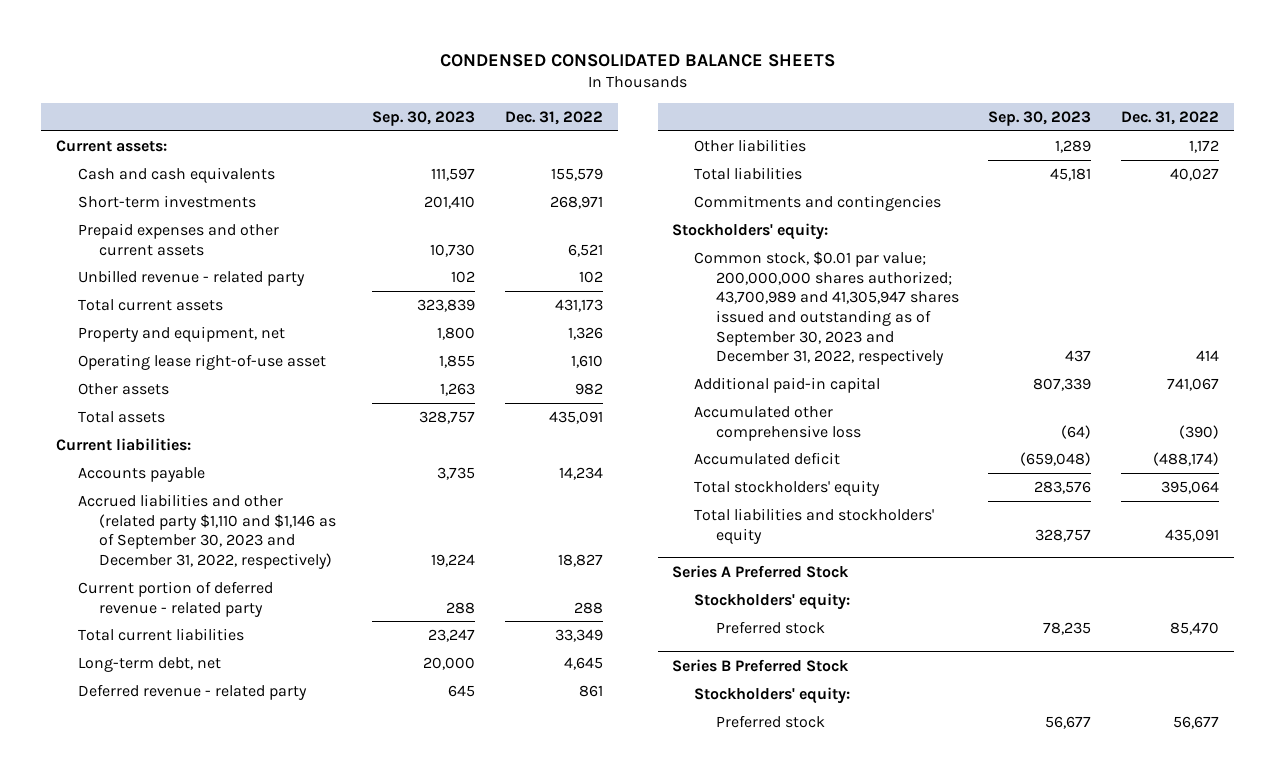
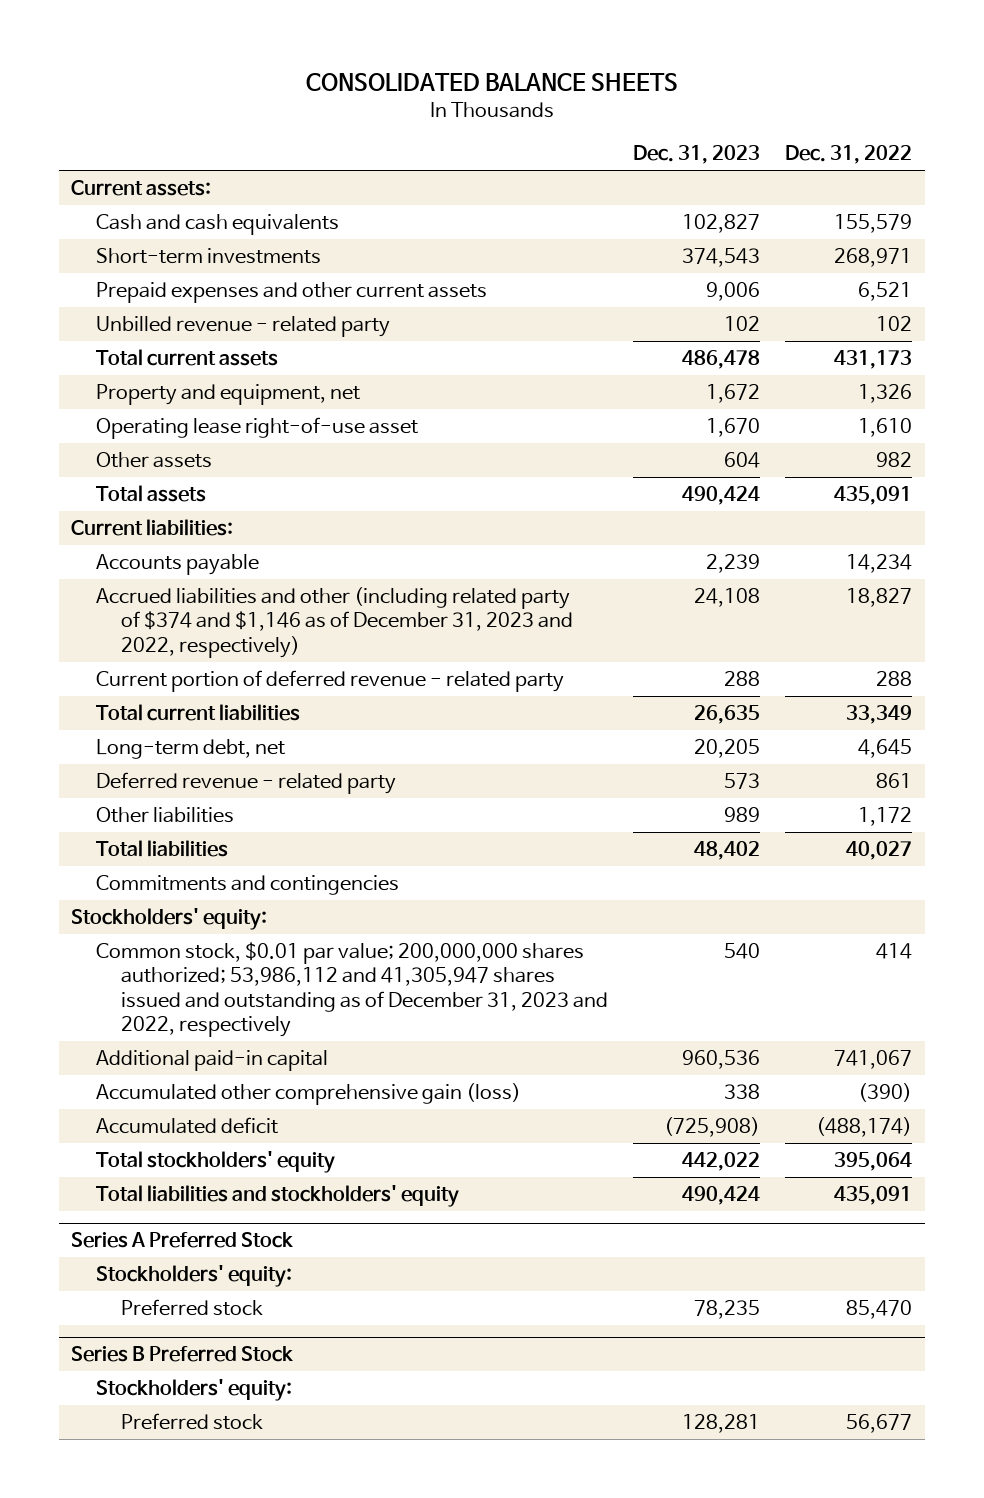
- CONDENSED CONSOLIDATED BALANCE SHEETS
+ CONSOLIDATED BALANCE SHEETS
- | Sep. 30, 2023 | Dec. 31, 2022
+ | Dec. 31, 2023 | Dec. 31, 2022
- Accrued liabilities and other (related party $1,110 and $1,146 as of September 30, 2023 and December 31, 2022, respectively) | 19,224 | 18,827
+ Accrued liabilities and other (including related party of $374 and $1,146 as of December 31, 2023 and 2022, respectively) | 24,108 | 18,827
- Common stock, $0.01 par value; 200,000,000 shares authorized; 43,700,989 and 41,305,947 shares issued and outstanding as of September 30, 2023 and December 31, 2022, respectively | 437 | 414
+ Common stock, $0.01 par value; 200,000,000 shares authorized; 53,986,112 and 41,305,947 shares issued and outstanding as of December 31, 2023 and 2022, respectively | 540 | 414
- Accumulated other comprehensive loss | (64) | (390)
+ Accumulated other comprehensive gain (loss) | 338 | (390)

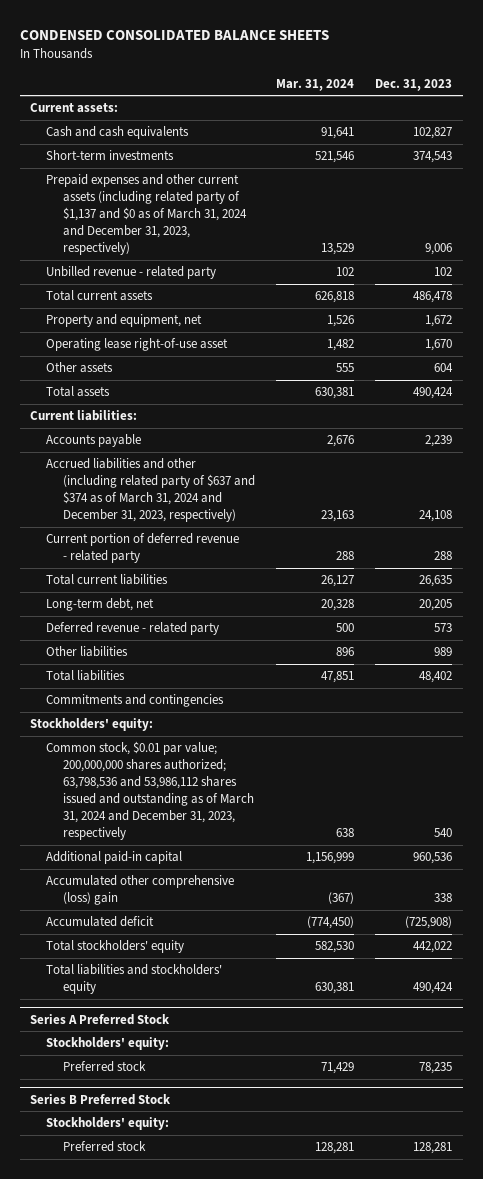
- CONSOLIDATED BALANCE SHEETS
+ CONDENSED CONSOLIDATED BALANCE SHEETS
- | Dec. 31, 2023 | Dec. 31, 2022
+ | Mar. 31, 2024 | Dec. 31, 2023
- Prepaid expenses and other current assets | 9,006 | 6,521
+ Prepaid expenses and other current assets (including related party of $1,137 and $0 as of March 31, 2024 and December 31, 2023, respectively) | 13,529 | 9,006
- Accrued liabilities and other (including related party of $374 and $1,146 as of December 31, 2023 and 2022, respectively) | 24,108 | 18,827
+ Accrued liabilities and other (including related party of $637 and $374 as of March 31, 2024 and December 31, 2023, respectively) | 23,163 | 24,108
- Common stock, $0.01 par value; 200,000,000 shares authorized; 53,986,112 and 41,305,947 shares issued and outstanding as of December 31, 2023 and 2022, respectively | 540 | 414
+ Common stock, $0.01 par value; 200,000,000 shares authorized; 63,798,536 and 53,986,112 shares issued and outstanding as of March 31, 2024 and December 31, 2023, respectively | 638 | 540
- Accumulated other comprehensive gain (loss) | 338 | (390)
+ Accumulated other comprehensive (loss) gain | (367) | 338

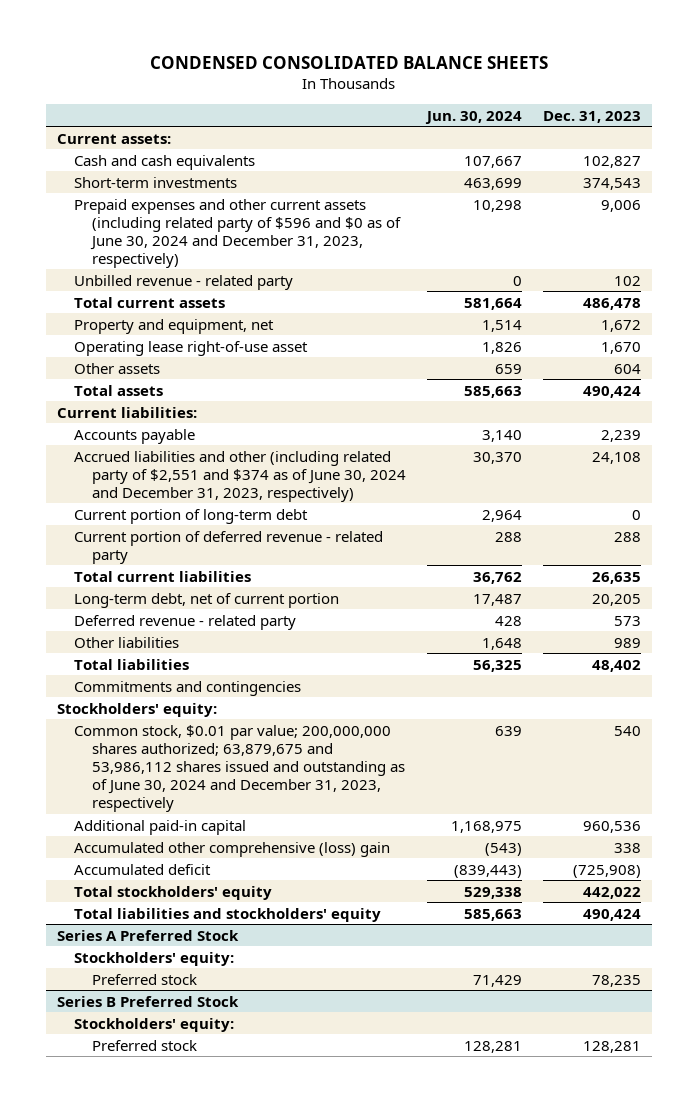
- | Mar. 31, 2024 | Dec. 31, 2023
+ | Jun. 30, 2024 | Dec. 31, 2023
- Prepaid expenses and other current assets (including related party of $1,137 and $0 as of March 31, 2024 and December 31, 2023, respectively) | 13,529 | 9,006
+ Prepaid expenses and other current assets (including related party of $596 and $0 as of June 30, 2024 and December 31, 2023, respectively) | 10,298 | 9,006
- Accrued liabilities and other (including related party of $637 and $374 as of March 31, 2024 and December 31, 2023, respectively) | 23,163 | 24,108
+ Accrued liabilities and other (including related party of $2,551 and $374 as of June 30, 2024 and December 31, 2023, respectively) | 30,370 | 24,108
+ Current portion of long-term debt | 2,964 | 0
- Long-term debt, net | 20,328 | 20,205
+ Long-term debt, net of current portion | 17,487 | 20,205
- Common stock, $0.01 par value; 200,000,000 shares authorized; 63,798,536 and 53,986,112 shares issued and outstanding as of March 31, 2024 and December 31, 2023, respectively | 638 | 540
+ Common stock, $0.01 par value; 200,000,000 shares authorized; 63,879,675 and 53,986,112 shares issued and outstanding as of June 30, 2024 and December 31, 2023, respectively | 639 | 540

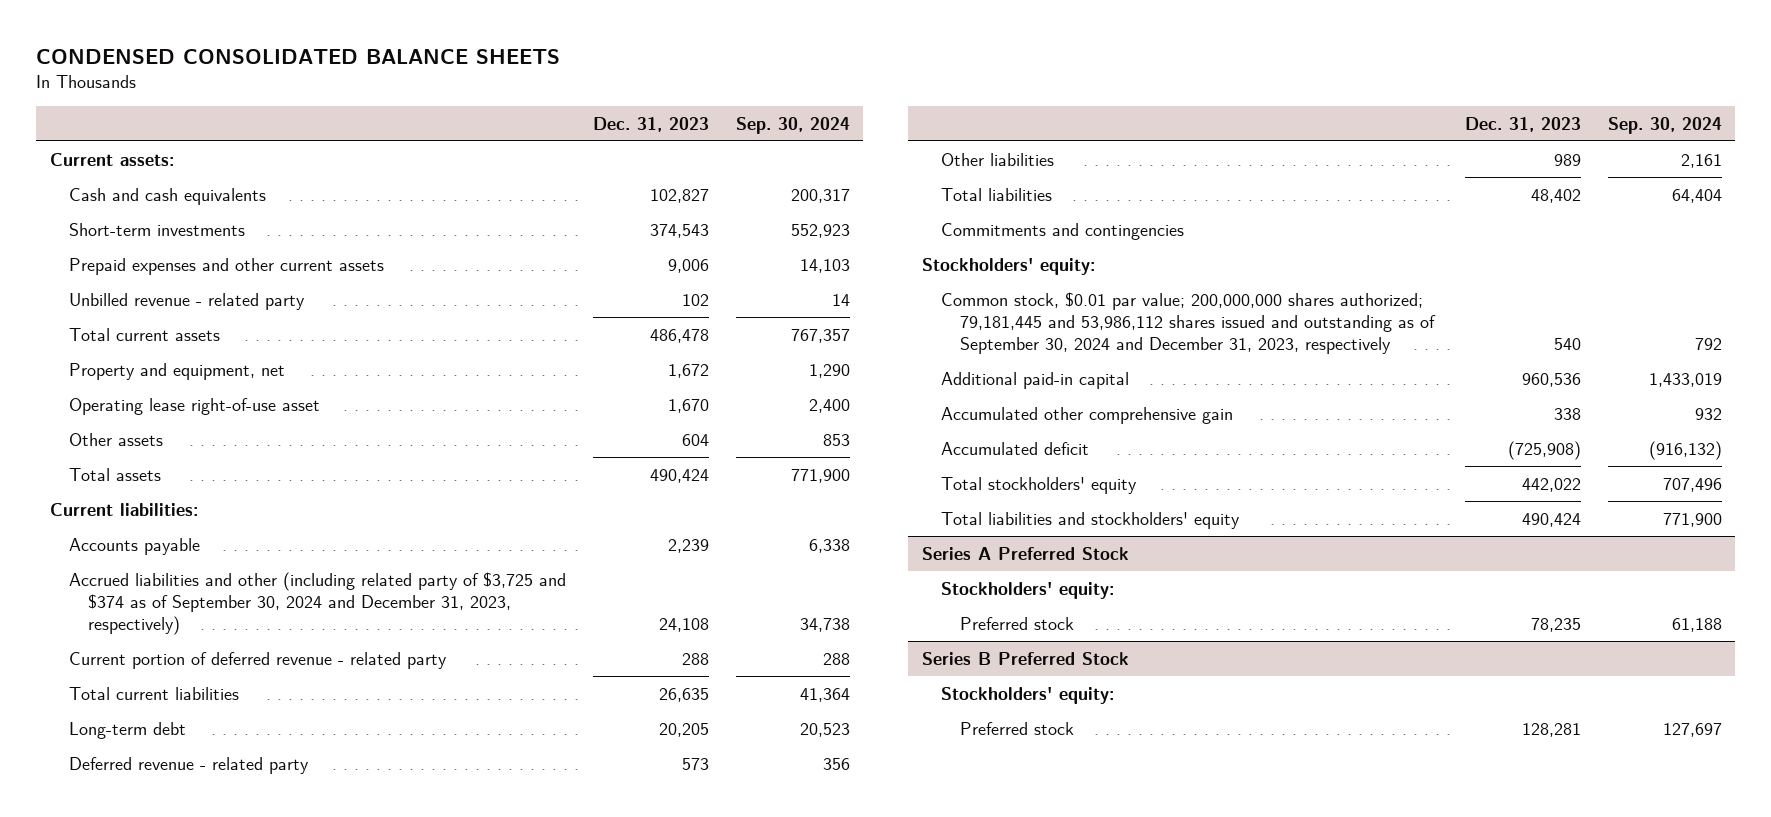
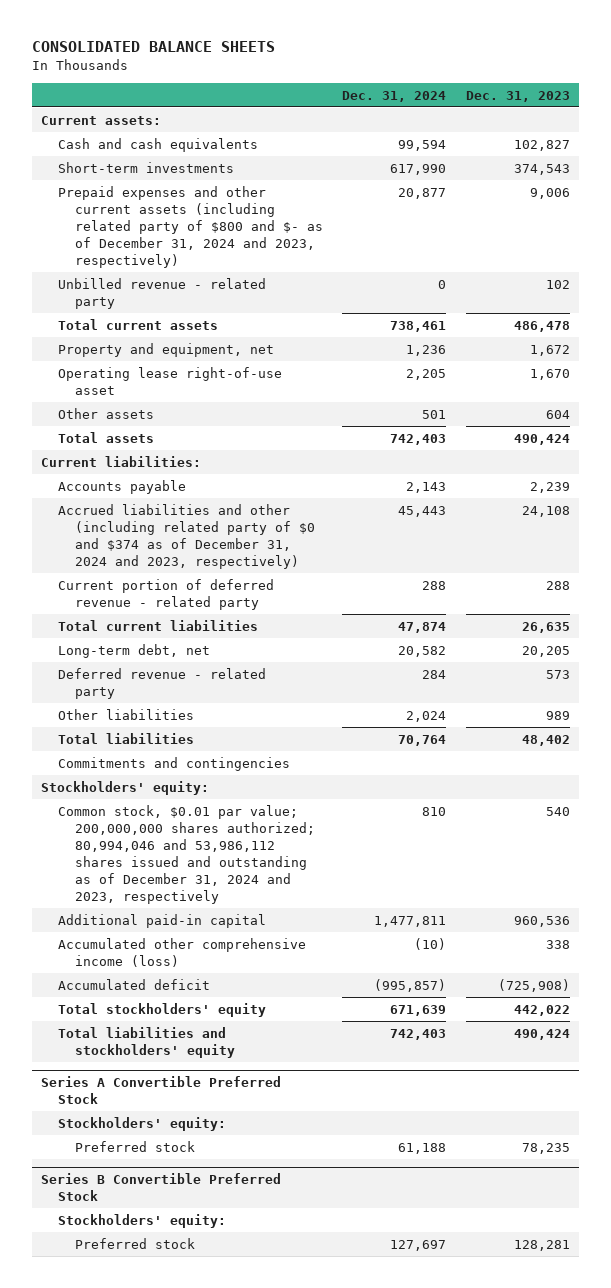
- CONDENSED CONSOLIDATED BALANCE SHEETS
+ CONSOLIDATED BALANCE SHEETS
- | Dec. 31, 2023 | Sep. 30, 2024
+ | Dec. 31, 2024 | Dec. 31, 2023
- Prepaid expenses and other current assets | 9,006 | 14,103
+ Prepaid expenses and other current assets (including related party of $800 and $- as of December 31, 2024 and 2023, respectively) | 20,877 | 9,006
- Accrued liabilities and other (including related party of $3,725 and $374 as of September 30, 2024 and December 31, 2023, respectively) | 24,108 | 34,738
+ Accrued liabilities and other (including related party of $0 and $374 as of December 31, 2024 and 2023, respectively) | 45,443 | 24,108
- Long-term debt | 20,205 | 20,523
+ Long-term debt, net | 20,582 | 20,205
- Common stock, $0.01 par value; 200,000,000 shares authorized; 79,181,445 and 53,986,112 shares issued and outstanding as of September 30, 2024 and December 31, 2023, respectively | 540 | 792
+ Common stock, $0.01 par value; 200,000,000 shares authorized; 80,994,046 and 53,986,112 shares issued and outstanding as of December 31, 2024 and 2023, respectively | 810 | 540
- Accumulated other comprehensive gain | 338 | 932
+ Accumulated other comprehensive income (loss) | (10) | 338
- Series A Preferred Stock
+ Series A Convertible Preferred Stock
- Series B Preferred Stock
+ Series B Convertible Preferred Stock

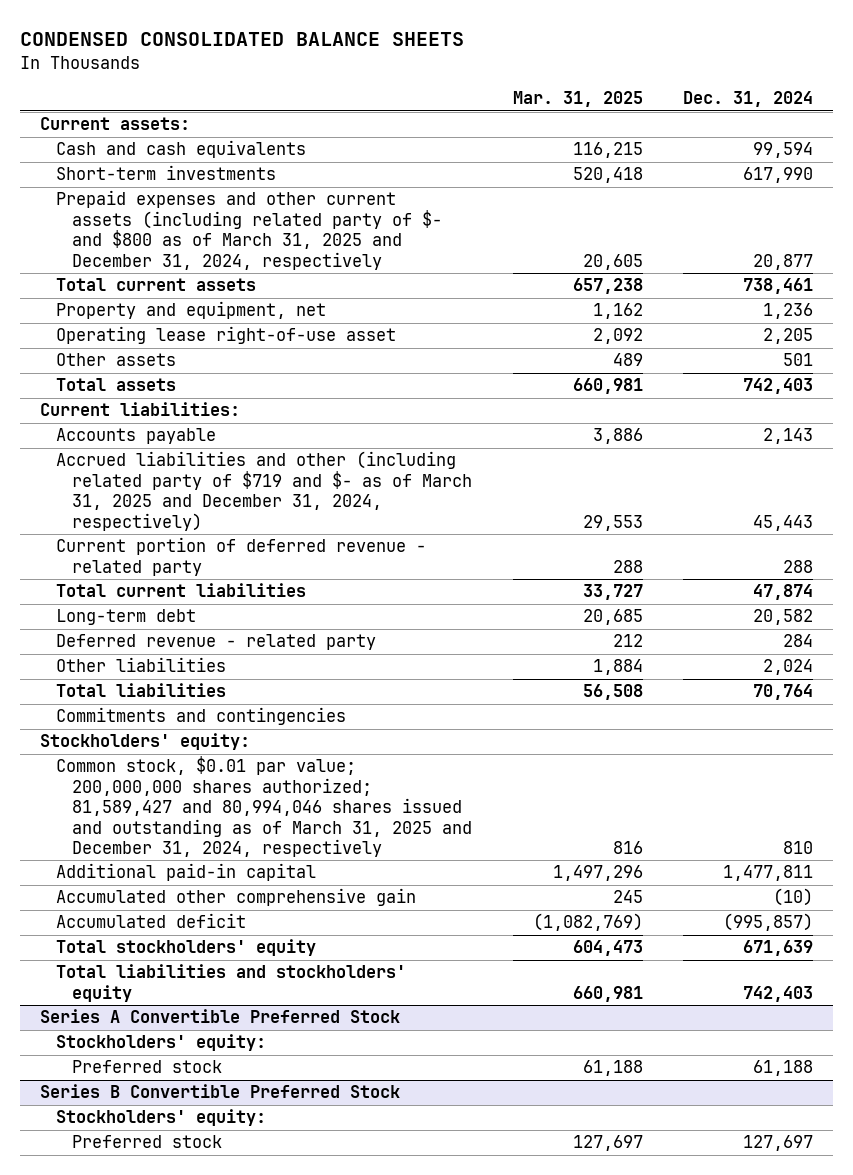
- CONSOLIDATED BALANCE SHEETS
+ CONDENSED CONSOLIDATED BALANCE SHEETS
- | Dec. 31, 2024 | Dec. 31, 2023
+ | Mar. 31, 2025 | Dec. 31, 2024
- Prepaid expenses and other current assets (including related party of $800 and $- as of December 31, 2024 and 2023, respectively) | 20,877 | 9,006
- Unbilled revenue - related party | 0 | 102
+ Prepaid expenses and other current assets (including related party of $- and $800 as of March 31, 2025 and December 31, 2024, respectively | 20,605 | 20,877
- Accrued liabilities and other (including related party of $0 and $374 as of December 31, 2024 and 2023, respectively) | 45,443 | 24,108
+ Accrued liabilities and other (including related party of $719 and $- as of March 31, 2025 and December 31, 2024, respectively) | 29,553 | 45,443
- Long-term debt, net | 20,582 | 20,205
+ Long-term debt | 20,685 | 20,582
- Common stock, $0.01 par value; 200,000,000 shares authorized; 80,994,046 and 53,986,112 shares issued and outstanding as of December 31, 2024 and 2023, respectively | 810 | 540
+ Common stock, $0.01 par value; 200,000,000 shares authorized; 81,589,427 and 80,994,046 shares issued and outstanding as of March 31, 2025 and December 31, 2024, respectively | 816 | 810
- Accumulated other comprehensive income (loss) | (10) | 338
+ Accumulated other comprehensive gain | 245 | (10)

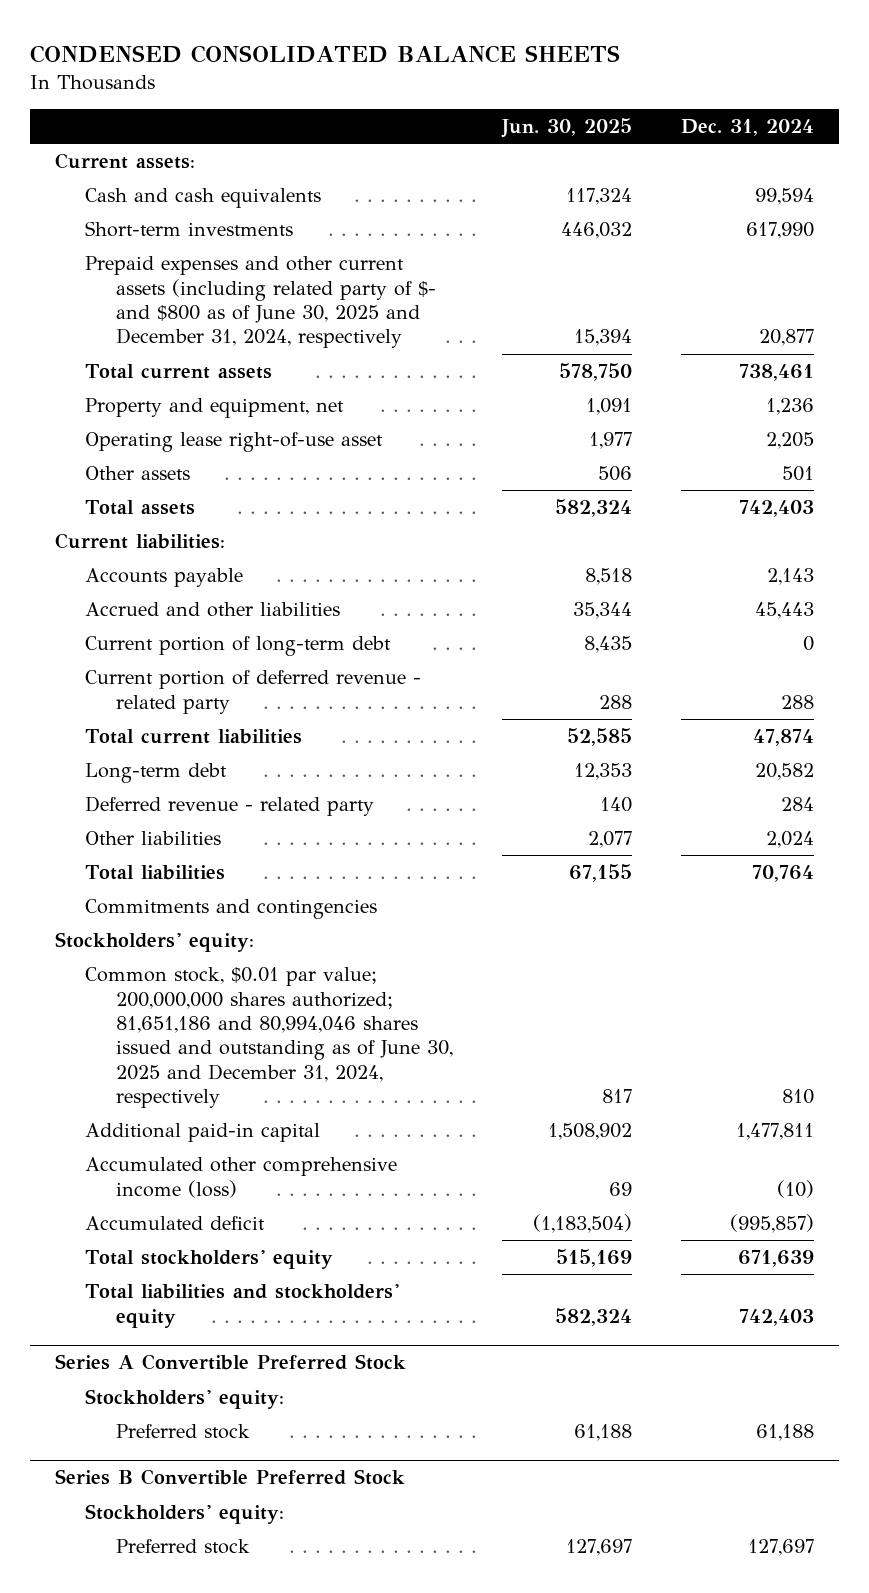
- | Mar. 31, 2025 | Dec. 31, 2024
+ | Jun. 30, 2025 | Dec. 31, 2024
- Prepaid expenses and other current assets (including related party of $- and $800 as of March 31, 2025 and December 31, 2024, respectively | 20,605 | 20,877
+ Prepaid expenses and other current assets (including related party of $- and $800 as of June 30, 2025 and December 31, 2024, respectively | 15,394 | 20,877
- Accrued liabilities and other (including related party of $719 and $- as of March 31, 2025 and December 31, 2024, respectively) | 29,553 | 45,443
+ Accrued and other liabilities | 35,344 | 45,443
+ Current portion of long-term debt | 8,435 | 0
- Common stock, $0.01 par value; 200,000,000 shares authorized; 81,589,427 and 80,994,046 shares issued and outstanding as of March 31, 2025 and December 31, 2024, respectively | 816 | 810
+ Common stock, $0.01 par value; 200,000,000 shares authorized; 81,651,186 and 80,994,046 shares issued and outstanding as of June 30, 2025 and December 31, 2024, respectively | 817 | 810
- Accumulated other comprehensive gain | 245 | (10)
+ Accumulated other comprehensive income (loss) | 69 | (10)

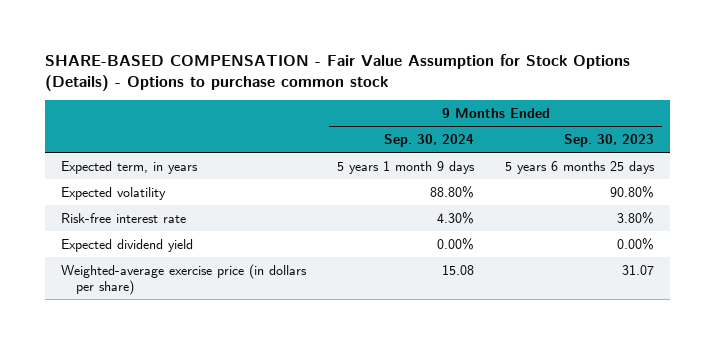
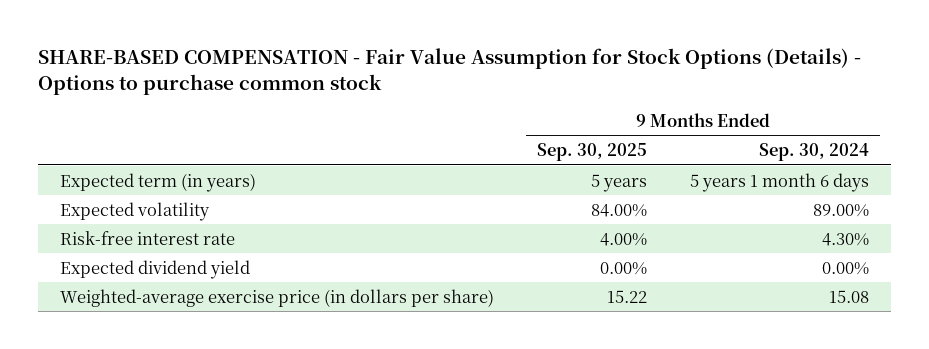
- | 9 Months Ended Sep. 30, 2024 | 9 Months Ended Sep. 30, 2023
+ | 9 Months Ended Sep. 30, 2025 | 9 Months Ended Sep. 30, 2024
- Expected term, in years | 5 years 1 month 9 days | 5 years 6 months 25 days
- Expected volatility | 88.80% | 90.80%
+ Expected term (in years) | 5 years | 5 years 1 month 6 days
+ Expected volatility | 84.00% | 89.00%

